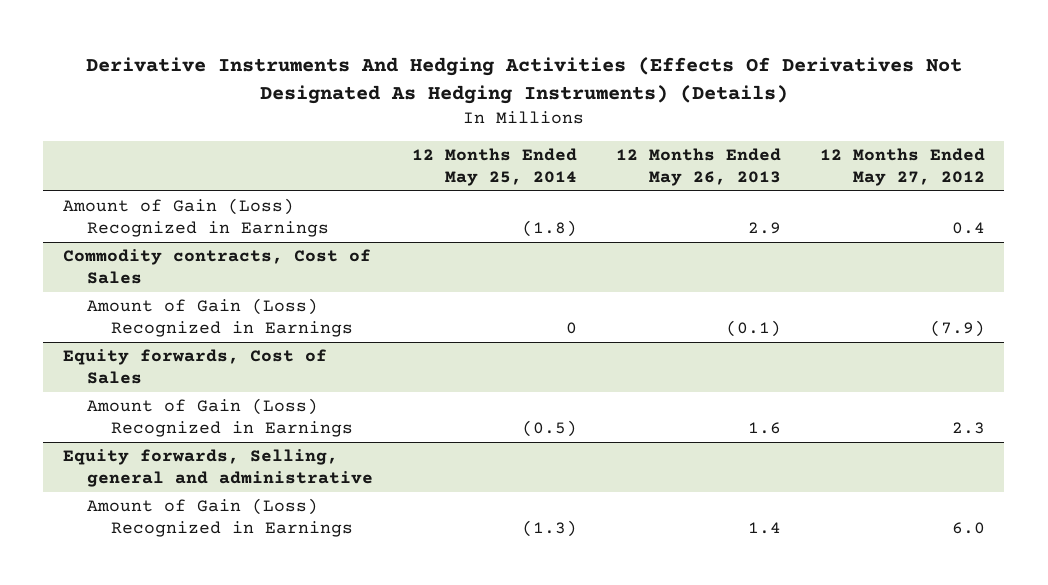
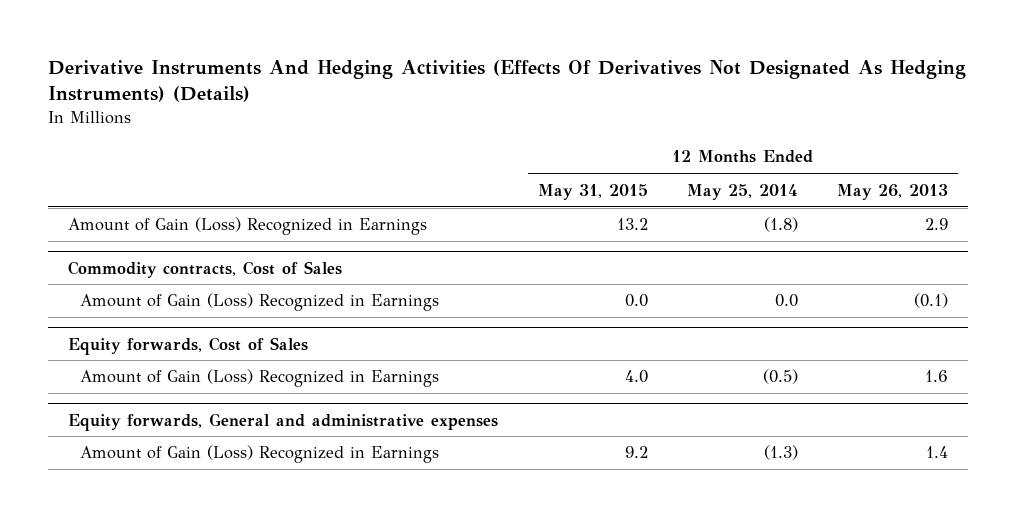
- | 12 Months Ended May 25, 2014 | 12 Months Ended May 26, 2013 | 12 Months Ended May 27, 2012
+ | 12 Months Ended May 31, 2015 | 12 Months Ended May 25, 2014 | 12 Months Ended May 26, 2013
@ Commodity contracts, Cost of Sales
- Amount of Gain (Loss) Recognized in Earnings | 0 | (0.1) | (7.9)
+ Amount of Gain (Loss) Recognized in Earnings | 0.0 | 0.0 | (0.1)
- Equity forwards, Selling, general and administrative
+ Equity forwards, General and administrative expenses

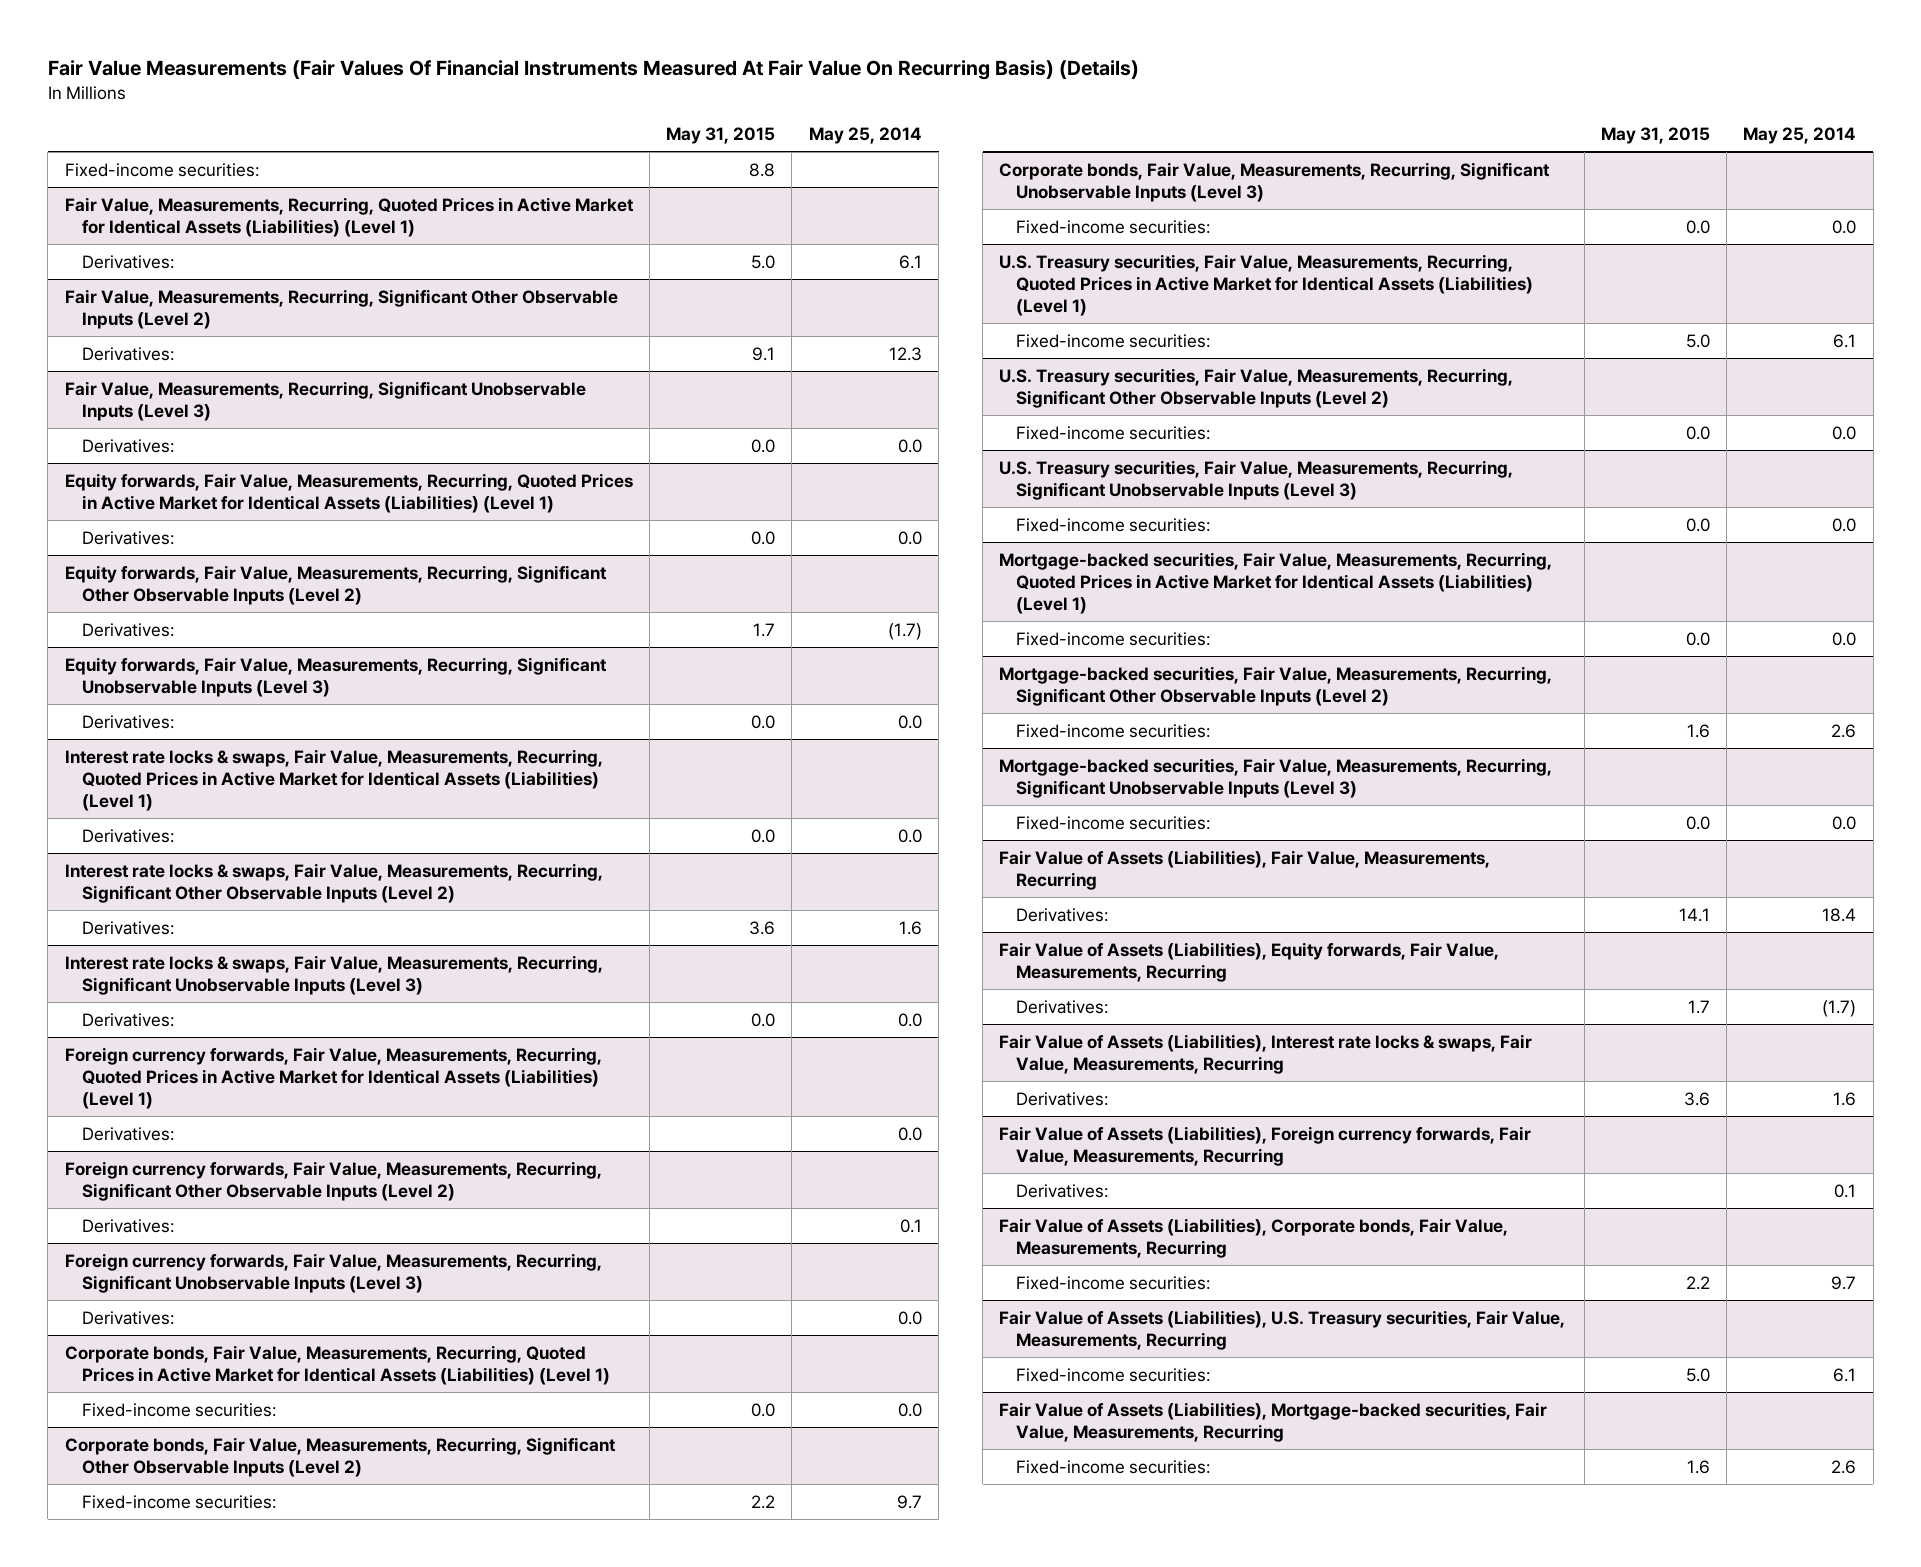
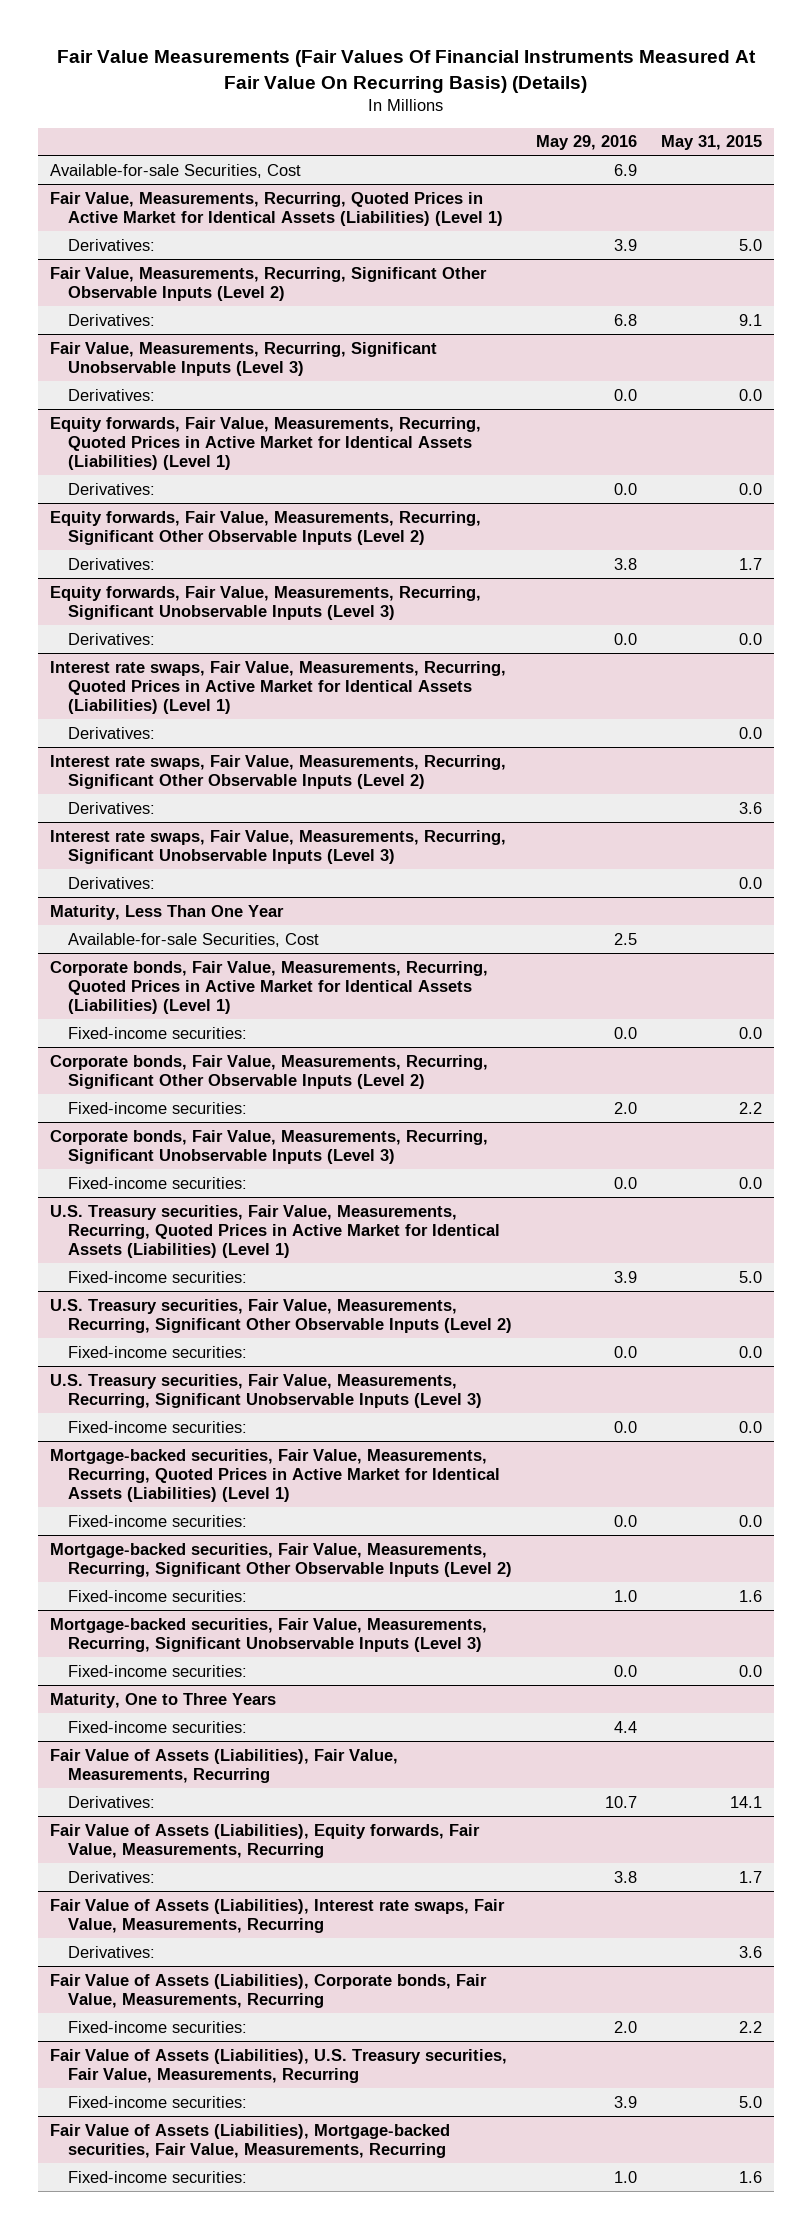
- | May 31, 2015 | May 25, 2014
+ | May 29, 2016 | May 31, 2015
- Fixed-income securities: | 8.8 |
+ Available-for-sale Securities, Cost | 6.9 |
- Interest rate locks & swaps, Fair Value, Measurements, Recurring, Quoted Prices in Active Market for Identical Assets (Liabilities) (Level 1)
+ Interest rate swaps, Fair Value, Measurements, Recurring, Quoted Prices in Active Market for Identical Assets (Liabilities) (Level 1)
- Interest rate locks & swaps, Fair Value, Measurements, Recurring, Significant Other Observable Inputs (Level 2)
+ Interest rate swaps, Fair Value, Measurements, Recurring, Significant Other Observable Inputs (Level 2)
- Interest rate locks & swaps, Fair Value, Measurements, Recurring, Significant Unobservable Inputs (Level 3)
+ Interest rate swaps, Fair Value, Measurements, Recurring, Significant Unobservable Inputs (Level 3)
- Foreign currency forwards, Fair Value, Measurements, Recurring, Quoted Prices in Active Market for Identical Assets (Liabilities) (Level 1)
- Derivatives: | | 0.0
- Foreign currency forwards, Fair Value, Measurements, Recurring, Significant Other Observable Inputs (Level 2)
- Derivatives: | | 0.1
- Foreign currency forwards, Fair Value, Measurements, Recurring, Significant Unobservable Inputs (Level 3)
- Derivatives: | | 0.0
+ Maturity, Less Than One Year
+ Available-for-sale Securities, Cost | 2.5 |
+ Maturity, One to Three Years
+ Fixed-income securities: | 4.4 |
- Fair Value of Assets (Liabilities), Interest rate locks & swaps, Fair Value, Measurements, Recurring
+ Fair Value of Assets (Liabilities), Interest rate swaps, Fair Value, Measurements, Recurring
- Fair Value of Assets (Liabilities), Foreign currency forwards, Fair Value, Measurements, Recurring
- Derivatives: | | 0.1

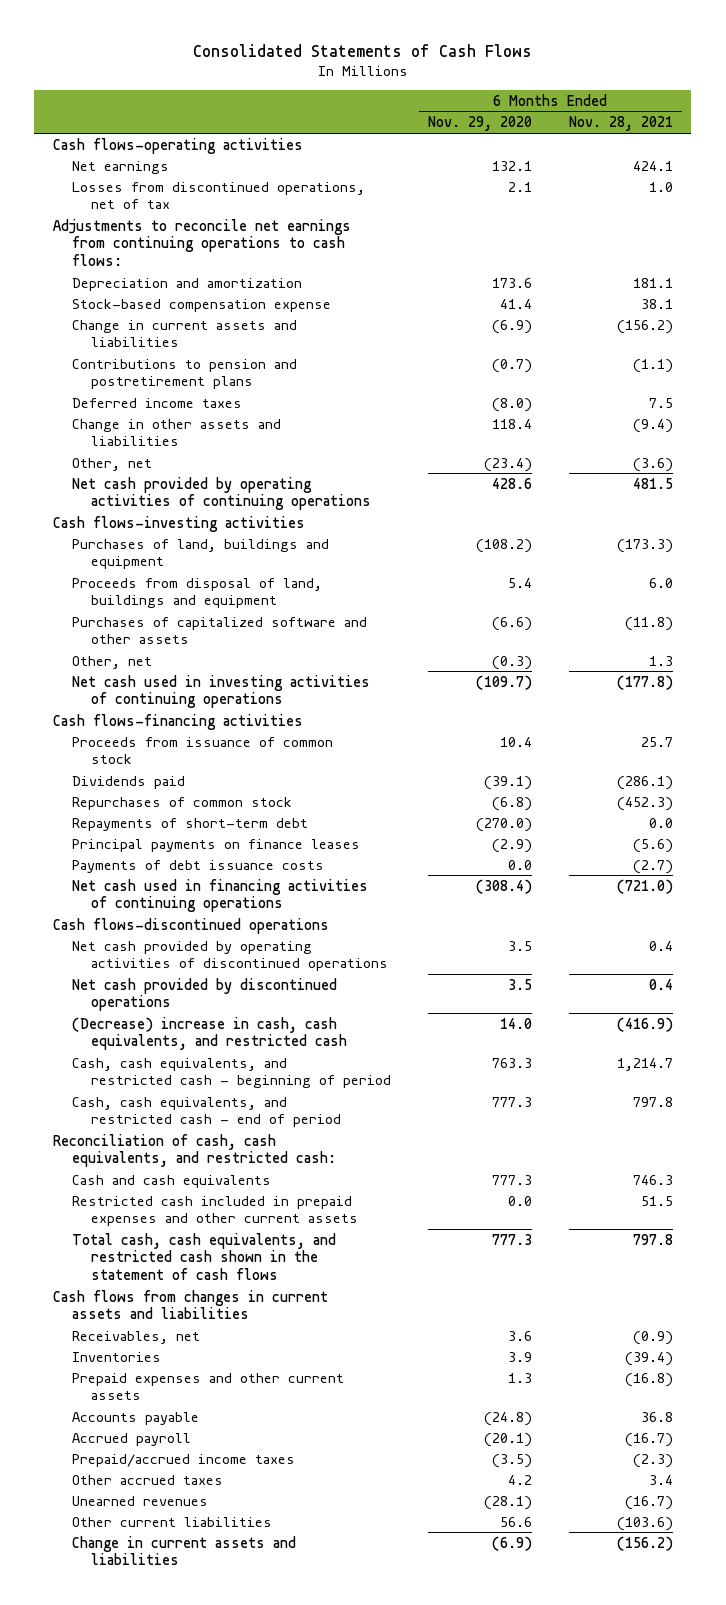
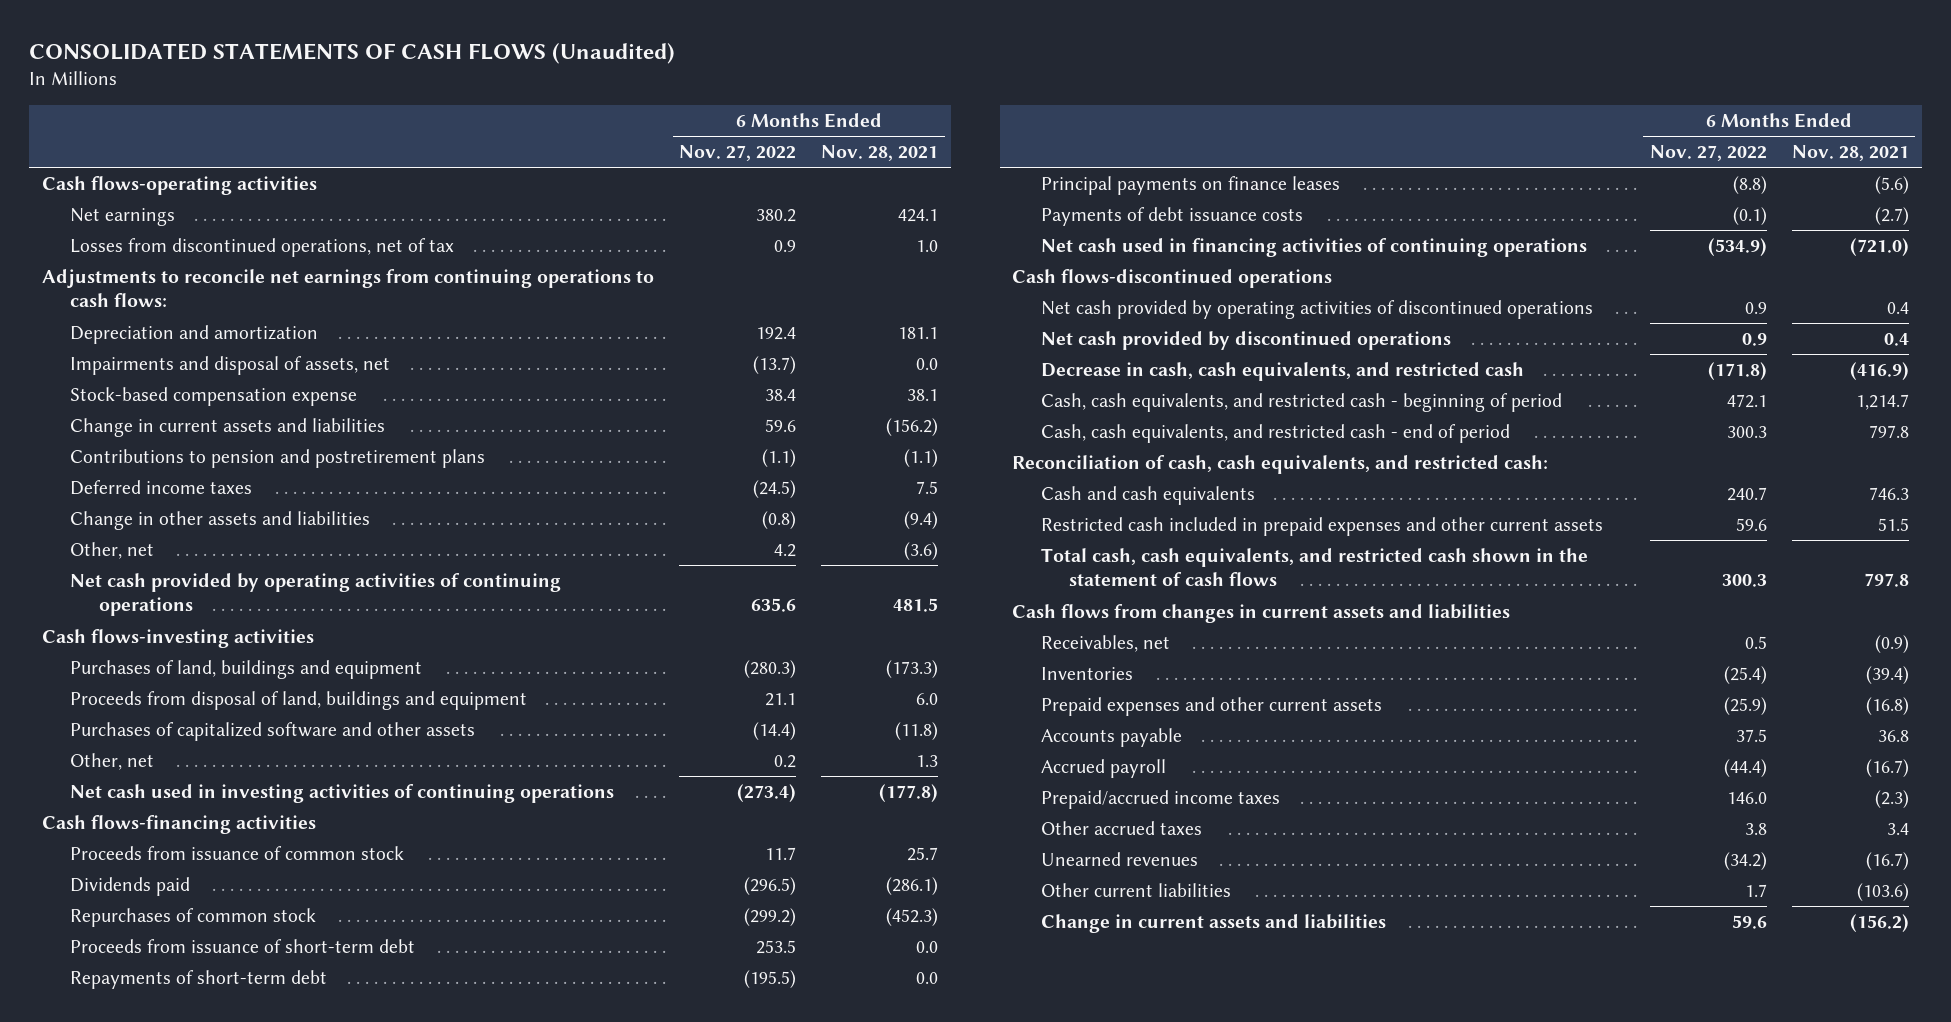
- Consolidated Statements of Cash Flows
+ CONSOLIDATED STATEMENTS OF CASH FLOWS (Unaudited)
- | 6 Months Ended Nov. 29, 2020 | 6 Months Ended Nov. 28, 2021
+ | 6 Months Ended Nov. 27, 2022 | 6 Months Ended Nov. 28, 2021
+ Impairments and disposal of assets, net | (13.7) | 0.0
+ Proceeds from issuance of short-term debt | 253.5 | 0.0
- (Decrease) increase in cash, cash equivalents, and restricted cash | 14.0 | (416.9)
+ Decrease in cash, cash equivalents, and restricted cash | (171.8) | (416.9)

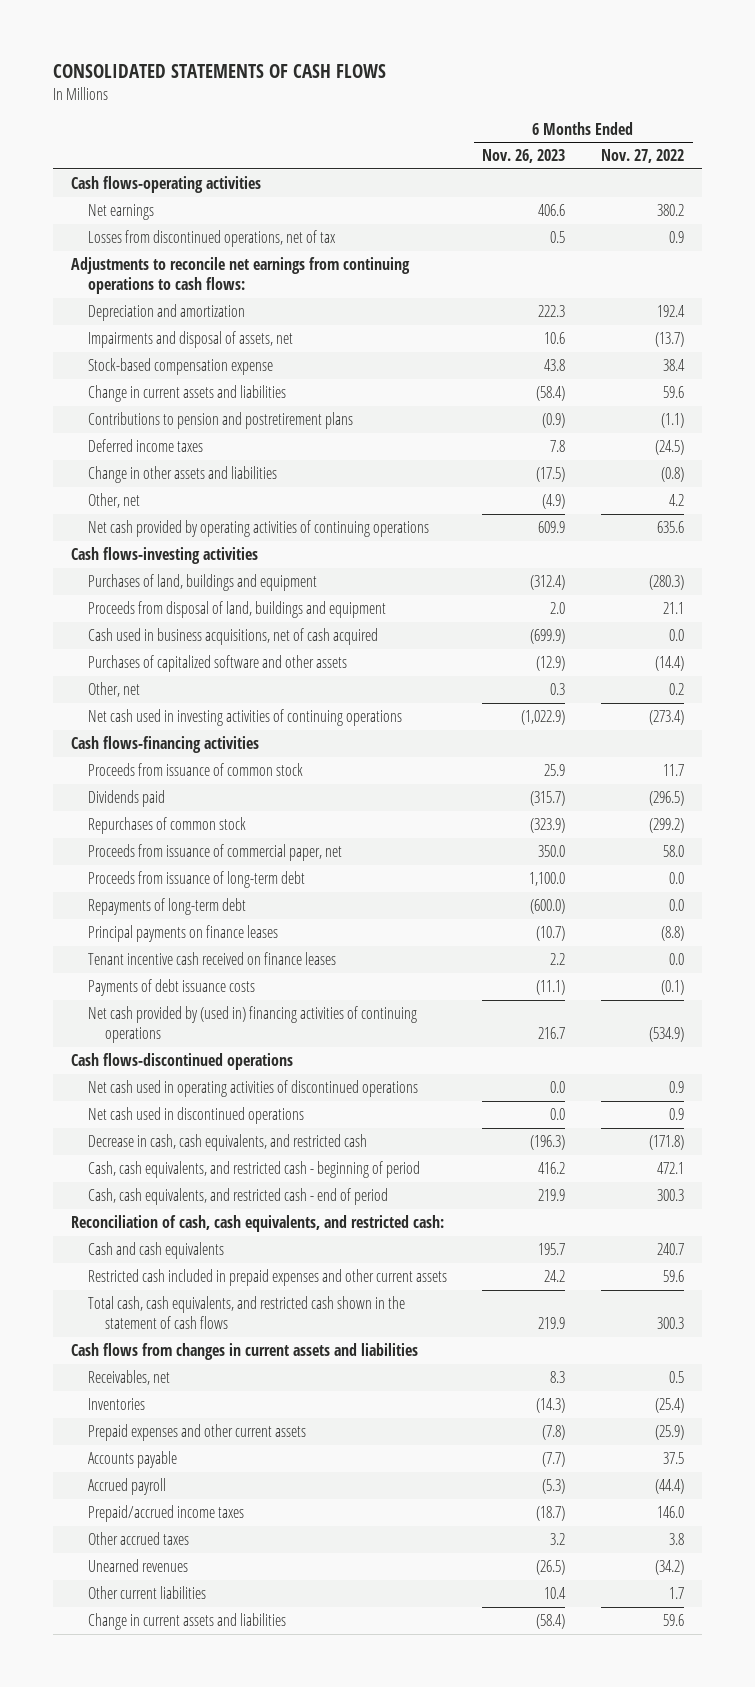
- CONSOLIDATED STATEMENTS OF CASH FLOWS (Unaudited)
+ CONSOLIDATED STATEMENTS OF CASH FLOWS
- | 6 Months Ended Nov. 27, 2022 | 6 Months Ended Nov. 28, 2021
+ | 6 Months Ended Nov. 26, 2023 | 6 Months Ended Nov. 27, 2022
+ Cash used in business acquisitions, net of cash acquired | (699.9) | 0.0
- Proceeds from issuance of short-term debt | 253.5 | 0.0
- Repayments of short-term debt | (195.5) | 0.0
+ Proceeds from issuance of commercial paper, net | 350.0 | 58.0
+ Proceeds from issuance of long-term debt | 1,100.0 | 0.0
+ Repayments of long-term debt | (600.0) | 0.0
+ Tenant incentive cash received on finance leases | 2.2 | 0.0
- Net cash used in financing activities of continuing operations | (534.9) | (721.0)
+ Net cash provided by (used in) financing activities of continuing operations | 216.7 | (534.9)
- Net cash provided by operating activities of discontinued operations | 0.9 | 0.4
- Net cash provided by discontinued operations | 0.9 | 0.4
+ Net cash used in operating activities of discontinued operations | 0.0 | 0.9
+ Net cash used in discontinued operations | 0.0 | 0.9

